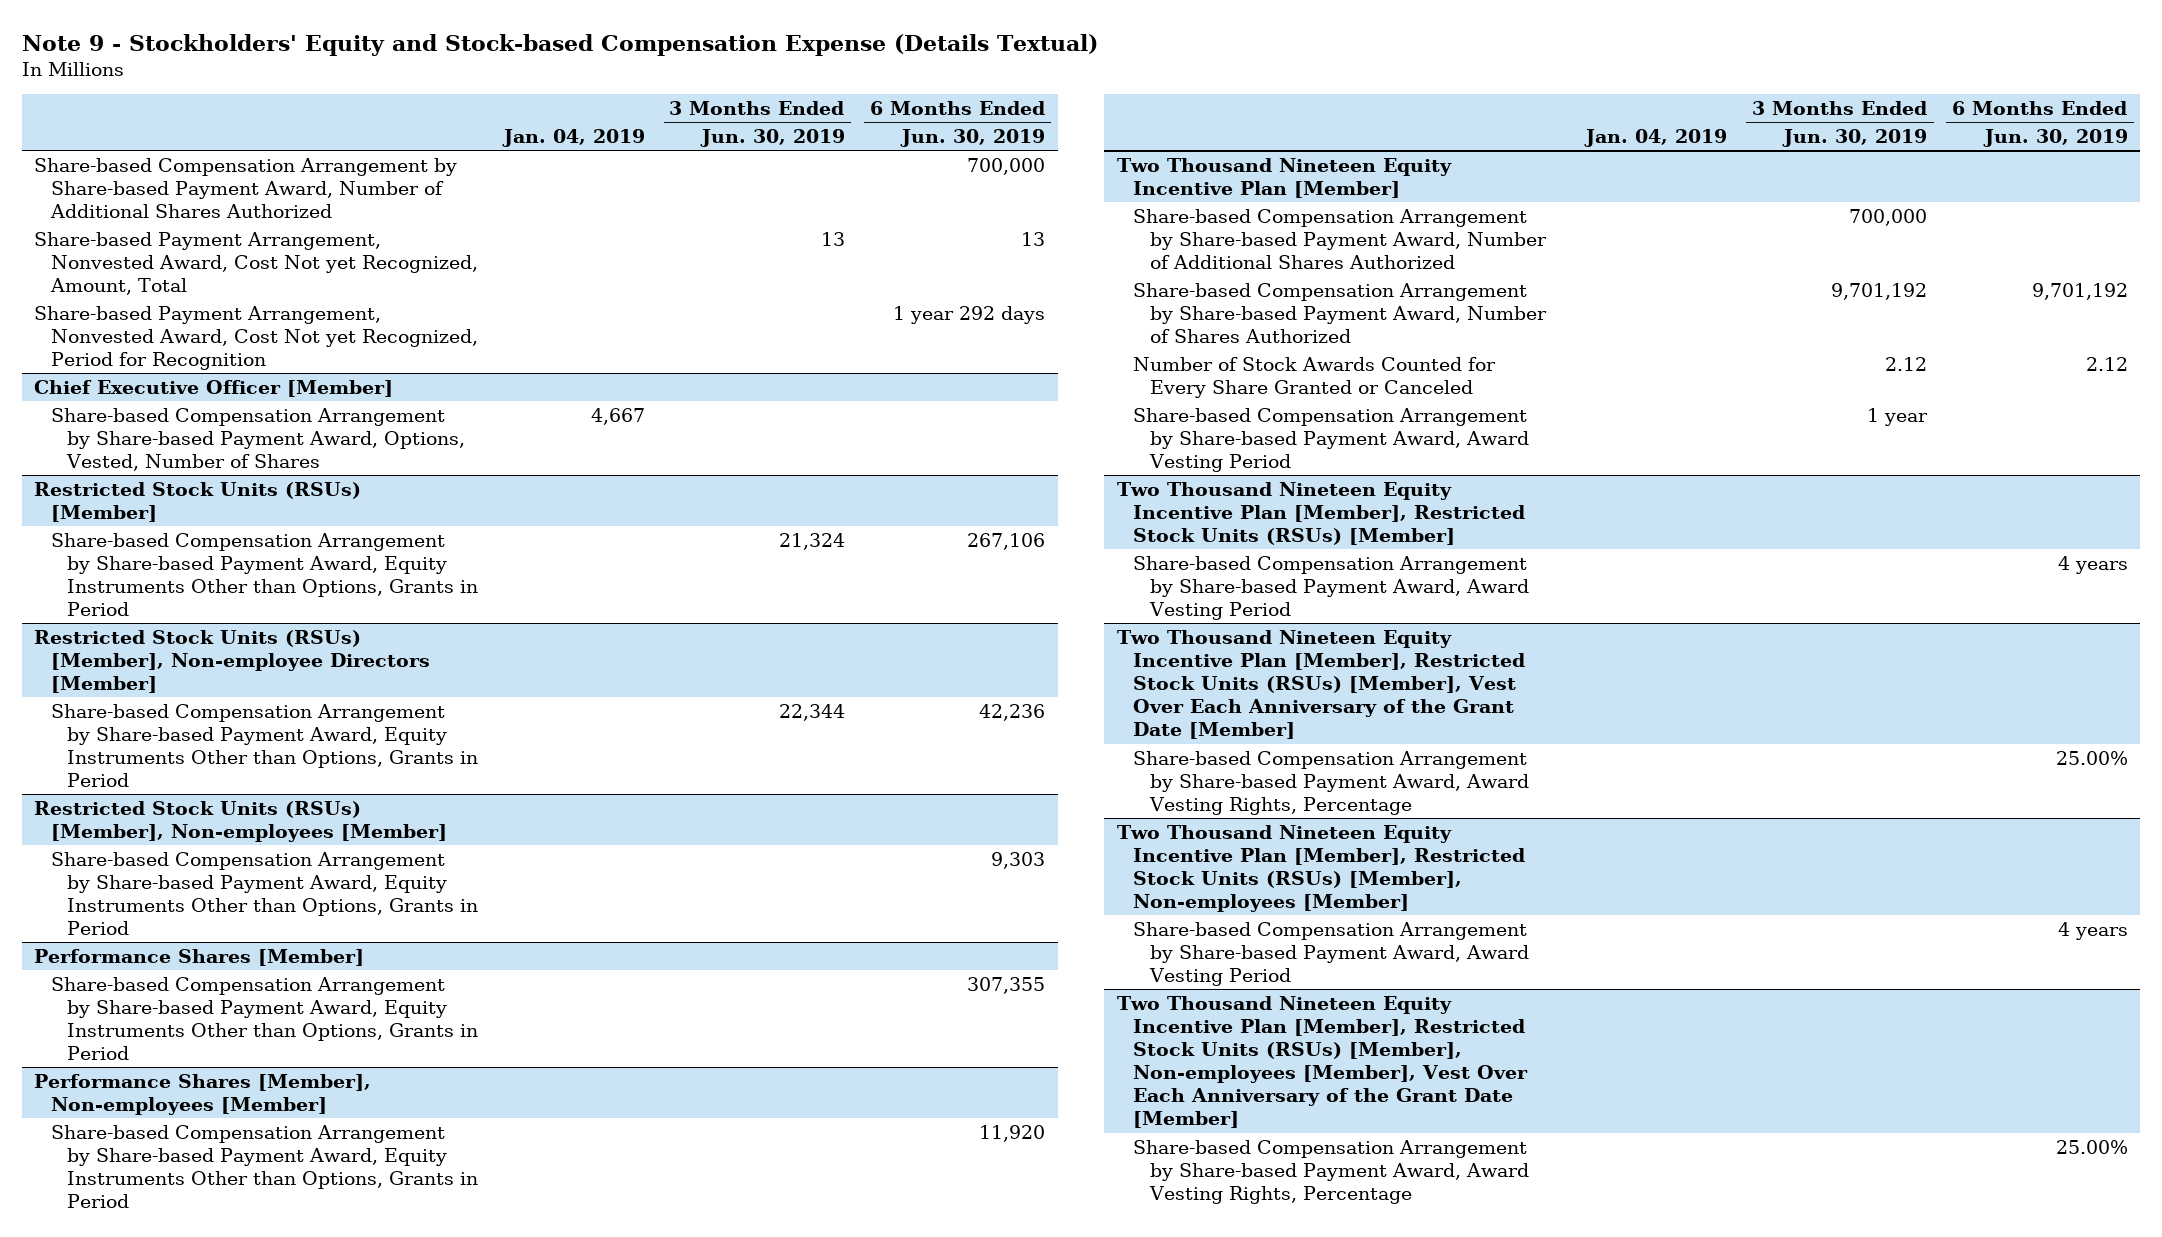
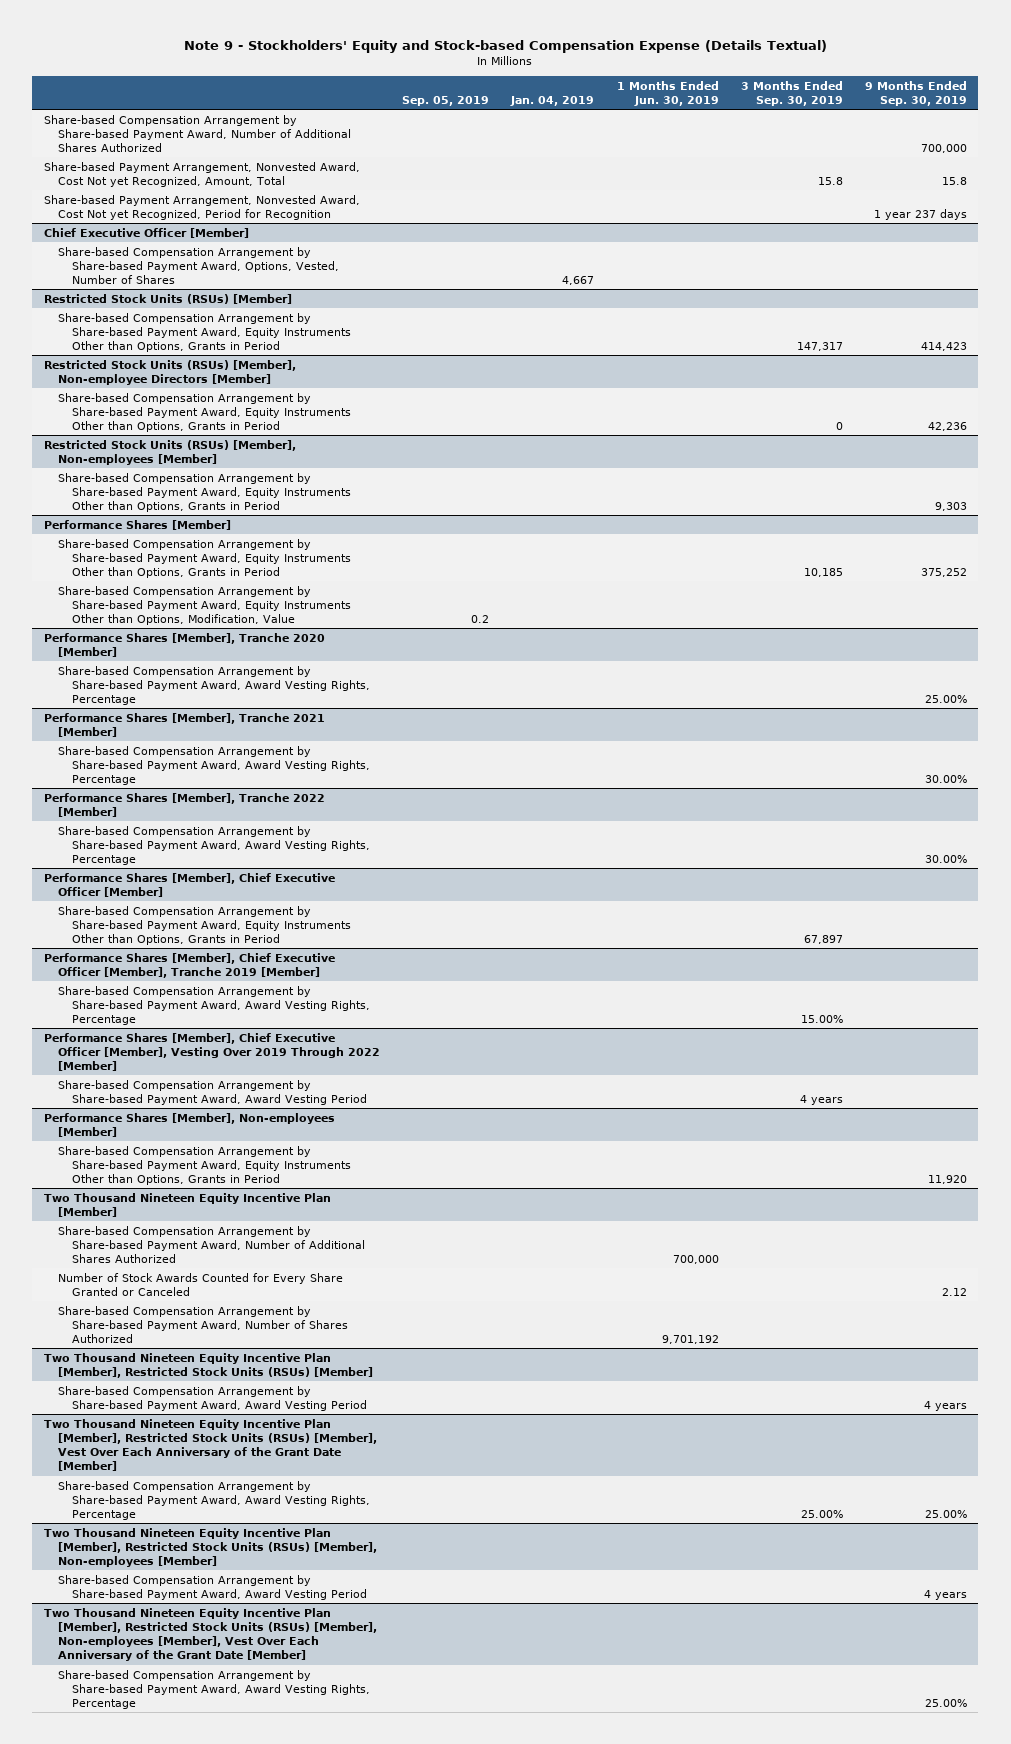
- | Jan. 04, 2019 | 3 Months Ended Jun. 30, 2019 | 6 Months Ended Jun. 30, 2019
+ | Sep. 05, 2019 | Jan. 04, 2019 | 1 Months Ended Jun. 30, 2019 | 3 Months Ended Sep. 30, 2019 | 9 Months Ended Sep. 30, 2019
@ Performance Shares [Member]
+ Share-based Compensation Arrangement by Share-based Payment Award, Equity Instruments Other than Options, Modification, Value | 0.2 | | | |
+ Performance Shares [Member], Tranche 2020 [Member]
+ Share-based Compensation Arrangement by Share-based Payment Award, Award Vesting Rights, Percentage | | | | | 25.00%
+ Performance Shares [Member], Tranche 2021 [Member]
+ Share-based Compensation Arrangement by Share-based Payment Award, Award Vesting Rights, Percentage | | | | | 30.00%
+ Performance Shares [Member], Tranche 2022 [Member]
+ Share-based Compensation Arrangement by Share-based Payment Award, Award Vesting Rights, Percentage | | | | | 30.00%
+ Performance Shares [Member], Chief Executive Officer [Member]
+ Share-based Compensation Arrangement by Share-based Payment Award, Equity Instruments Other than Options, Grants in Period | | | | 67,897 |
+ Performance Shares [Member], Chief Executive Officer [Member], Tranche 2019 [Member]
+ Share-based Compensation Arrangement by Share-based Payment Award, Award Vesting Rights, Percentage | | | | 15.00% |
+ Performance Shares [Member], Chief Executive Officer [Member], Vesting Over 2019 Through 2022 [Member]
+ Share-based Compensation Arrangement by Share-based Payment Award, Award Vesting Period | | | | 4 years |
@ Two Thousand Nineteen Equity Incentive Plan [Member]
- Share-based Compensation Arrangement by Share-based Payment Award, Award Vesting Period | | 1 year |
moved down: Share-based Compensation Arrangement by Share-based Payment Award, Number of Shares Authorized | | | 9,701,192 | |

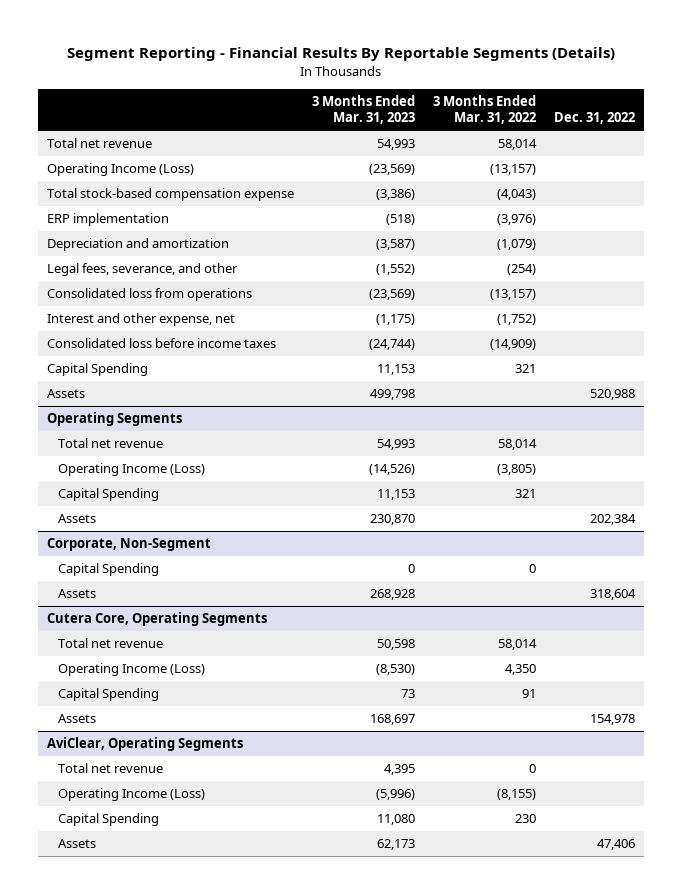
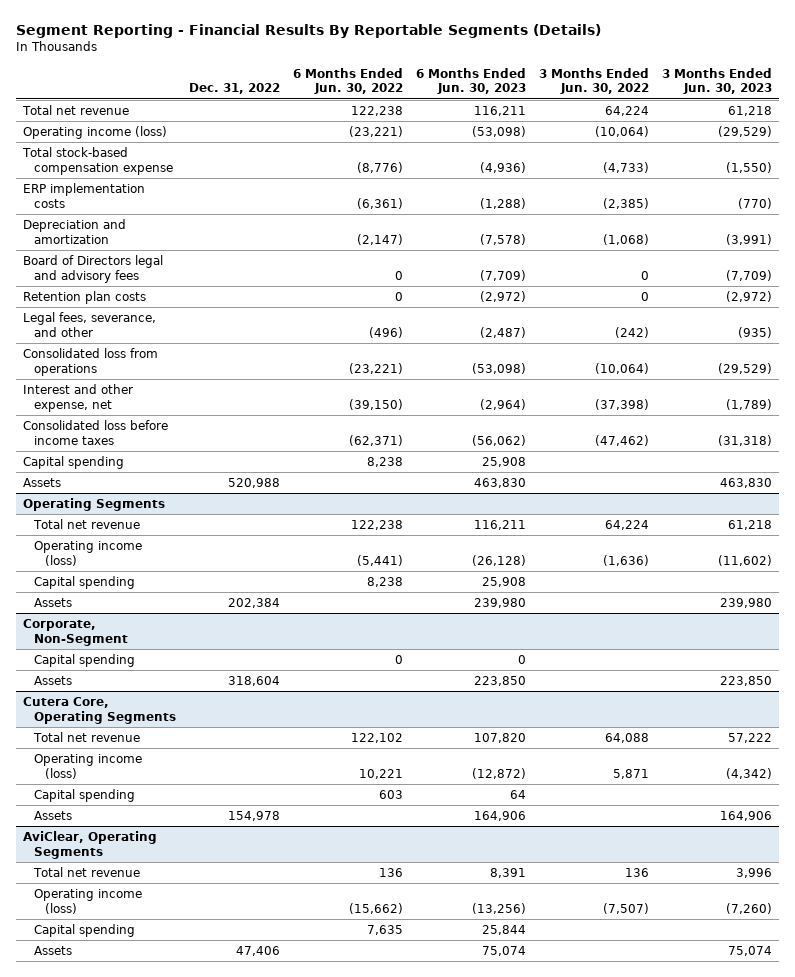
- | 3 Months Ended Mar. 31, 2023 | 3 Months Ended Mar. 31, 2022 | Dec. 31, 2022
+ | Dec. 31, 2022 | 6 Months Ended Jun. 30, 2022 | 6 Months Ended Jun. 30, 2023 | 3 Months Ended Jun. 30, 2022 | 3 Months Ended Jun. 30, 2023
- Operating Income (Loss) | (23,569) | (13,157) |
+ Operating income (loss) | | (23,221) | (53,098) | (10,064) | (29,529)
- ERP implementation | (518) | (3,976) |
+ ERP implementation costs | | (6,361) | (1,288) | (2,385) | (770)
+ Board of Directors legal and advisory fees | | 0 | (7,709) | 0 | (7,709)
+ Retention plan costs | | 0 | (2,972) | 0 | (2,972)
- Capital Spending | 11,153 | 321 |
+ Capital spending | | 8,238 | 25,908 | |
@ Operating Segments
- Operating Income (Loss) | (14,526) | (3,805) |
- Capital Spending | 11,153 | 321 |
+ Operating income (loss) | | (5,441) | (26,128) | (1,636) | (11,602)
+ Capital spending | | 8,238 | 25,908 | |
@ Corporate, Non-Segment
- Capital Spending | 0 | 0 |
+ Capital spending | | 0 | 0 | |
@ Cutera Core, Operating Segments
- Operating Income (Loss) | (8,530) | 4,350 |
- Capital Spending | 73 | 91 |
+ Operating income (loss) | | 10,221 | (12,872) | 5,871 | (4,342)
+ Capital spending | | 603 | 64 | |
@ AviClear, Operating Segments
- Operating Income (Loss) | (5,996) | (8,155) |
- Capital Spending | 11,080 | 230 |
+ Operating income (loss) | | (15,662) | (13,256) | (7,507) | (7,260)
+ Capital spending | | 7,635 | 25,844 | |

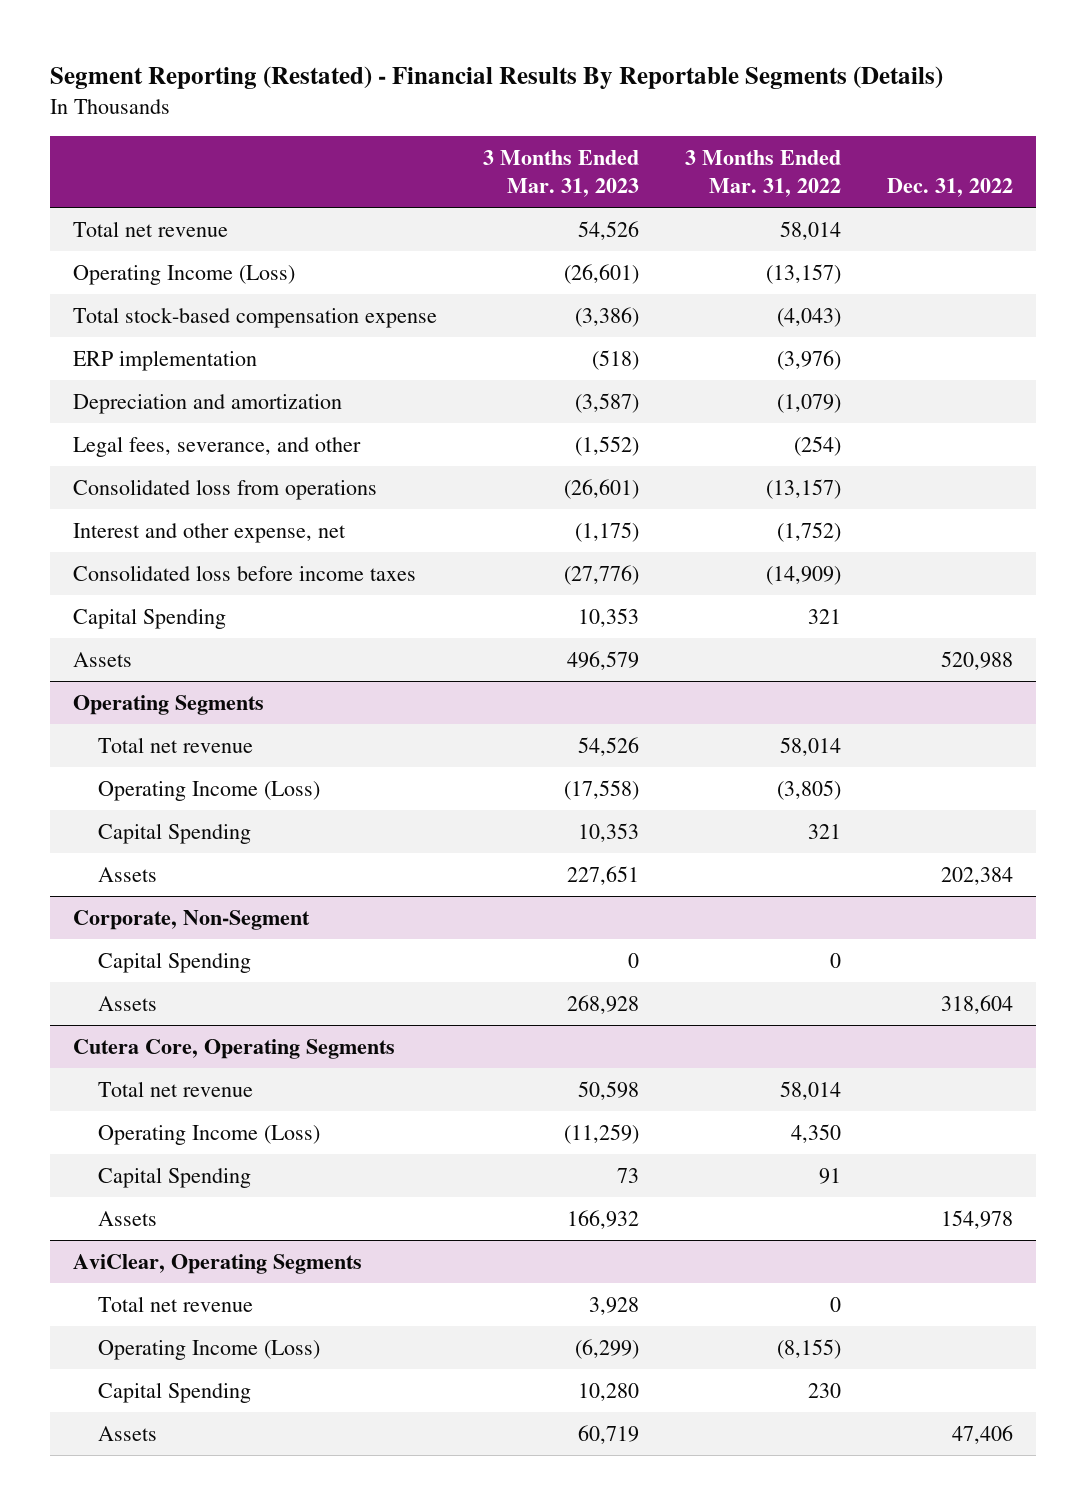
- Segment Reporting - Financial Results By Reportable Segments (Details)
+ Segment Reporting (Restated) - Financial Results By Reportable Segments (Details)
- | Dec. 31, 2022 | 6 Months Ended Jun. 30, 2022 | 6 Months Ended Jun. 30, 2023 | 3 Months Ended Jun. 30, 2022 | 3 Months Ended Jun. 30, 2023
+ | 3 Months Ended Mar. 31, 2023 | 3 Months Ended Mar. 31, 2022 | Dec. 31, 2022
- Operating income (loss) | | (23,221) | (53,098) | (10,064) | (29,529)
+ Operating Income (Loss) | (26,601) | (13,157) |
- ERP implementation costs | | (6,361) | (1,288) | (2,385) | (770)
+ ERP implementation | (518) | (3,976) |
- Board of Directors legal and advisory fees | | 0 | (7,709) | 0 | (7,709)
- Retention plan costs | | 0 | (2,972) | 0 | (2,972)
- Capital spending | | 8,238 | 25,908 | |
+ Capital Spending | 10,353 | 321 |
@ Operating Segments
- Operating income (loss) | | (5,441) | (26,128) | (1,636) | (11,602)
- Capital spending | | 8,238 | 25,908 | |
+ Operating Income (Loss) | (17,558) | (3,805) |
+ Capital Spending | 10,353 | 321 |
@ Corporate, Non-Segment
- Capital spending | | 0 | 0 | |
+ Capital Spending | 0 | 0 |
@ Cutera Core, Operating Segments
- Operating income (loss) | | 10,221 | (12,872) | 5,871 | (4,342)
- Capital spending | | 603 | 64 | |
+ Operating Income (Loss) | (11,259) | 4,350 |
+ Capital Spending | 73 | 91 |
@ AviClear, Operating Segments
- Operating income (loss) | | (15,662) | (13,256) | (7,507) | (7,260)
- Capital spending | | 7,635 | 25,844 | |
+ Operating Income (Loss) | (6,299) | (8,155) |
+ Capital Spending | 10,280 | 230 |

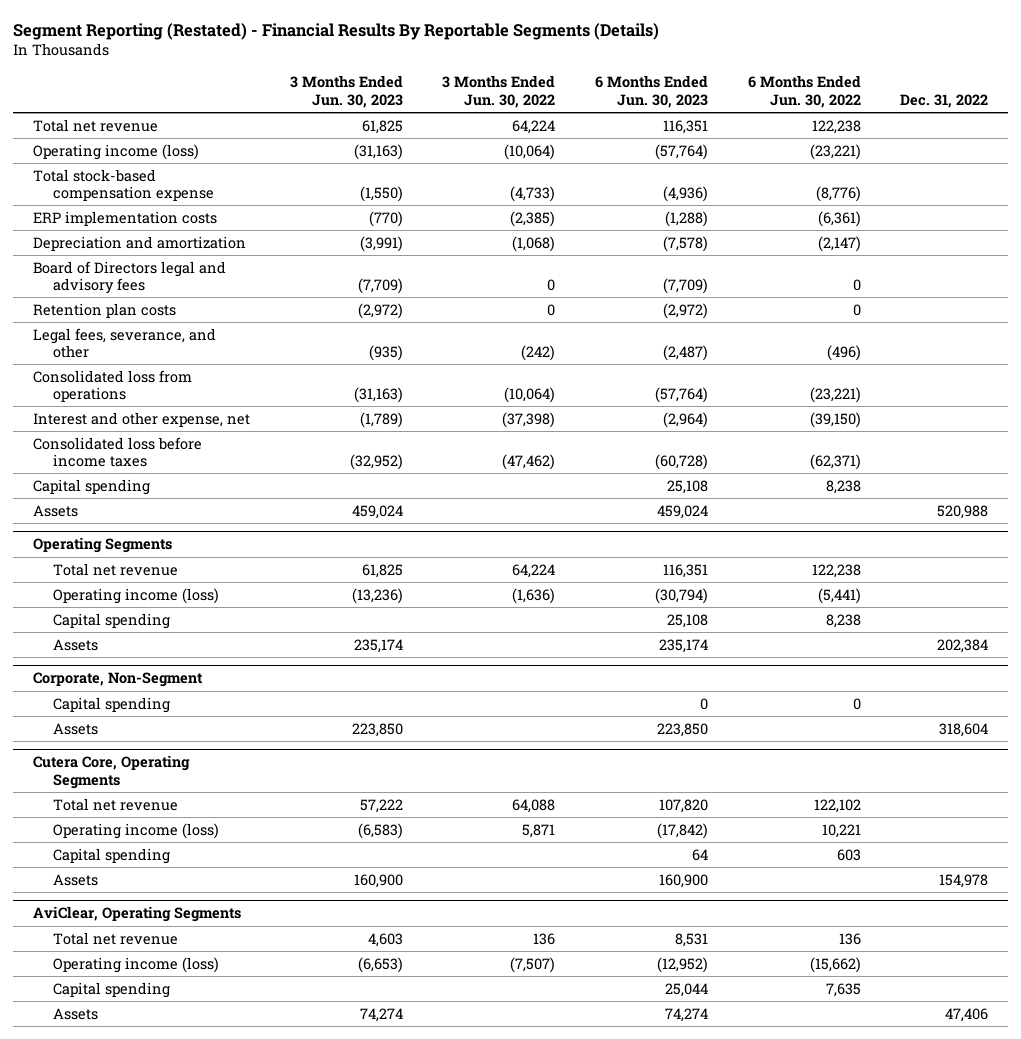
- | 3 Months Ended Mar. 31, 2023 | 3 Months Ended Mar. 31, 2022 | Dec. 31, 2022
+ | 3 Months Ended Jun. 30, 2023 | 3 Months Ended Jun. 30, 2022 | 6 Months Ended Jun. 30, 2023 | 6 Months Ended Jun. 30, 2022 | Dec. 31, 2022
- Operating Income (Loss) | (26,601) | (13,157) |
+ Operating income (loss) | (31,163) | (10,064) | (57,764) | (23,221) |
- ERP implementation | (518) | (3,976) |
+ ERP implementation costs | (770) | (2,385) | (1,288) | (6,361) |
+ Board of Directors legal and advisory fees | (7,709) | 0 | (7,709) | 0 |
+ Retention plan costs | (2,972) | 0 | (2,972) | 0 |
- Capital Spending | 10,353 | 321 |
+ Capital spending | | | 25,108 | 8,238 |
@ Operating Segments
- Operating Income (Loss) | (17,558) | (3,805) |
- Capital Spending | 10,353 | 321 |
+ Operating income (loss) | (13,236) | (1,636) | (30,794) | (5,441) |
+ Capital spending | | | 25,108 | 8,238 |
@ Corporate, Non-Segment
- Capital Spending | 0 | 0 |
+ Capital spending | | | 0 | 0 |
@ Cutera Core, Operating Segments
- Operating Income (Loss) | (11,259) | 4,350 |
- Capital Spending | 73 | 91 |
+ Operating income (loss) | (6,583) | 5,871 | (17,842) | 10,221 |
+ Capital spending | | | 64 | 603 |
@ AviClear, Operating Segments
- Operating Income (Loss) | (6,299) | (8,155) |
- Capital Spending | 10,280 | 230 |
+ Operating income (loss) | (6,653) | (7,507) | (12,952) | (15,662) |
+ Capital spending | | | 25,044 | 7,635 |

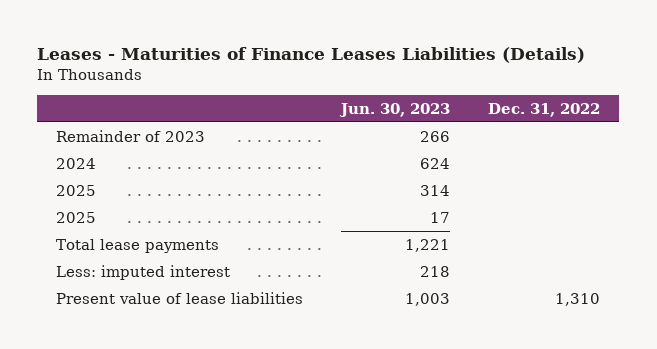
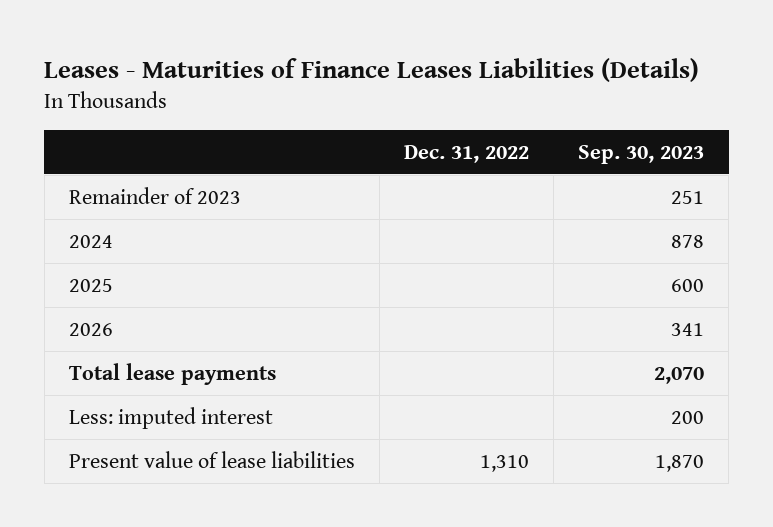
- | Jun. 30, 2023 | Dec. 31, 2022
+ | Dec. 31, 2022 | Sep. 30, 2023
- 2025 | 17 |
+ 2026 | | 341

